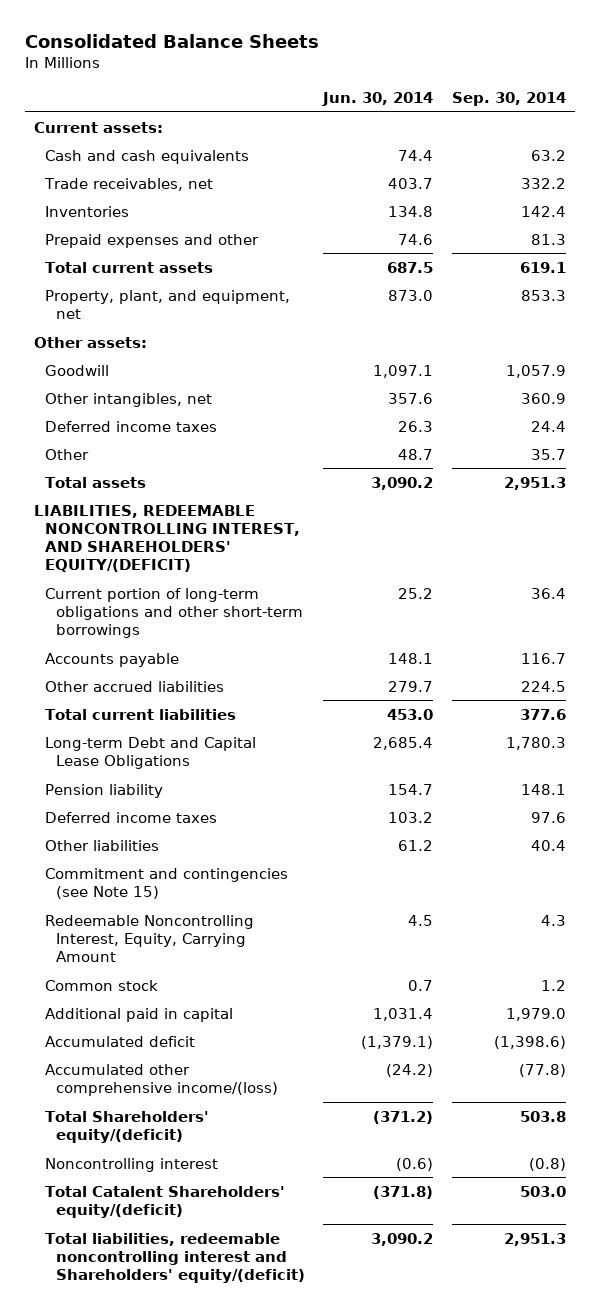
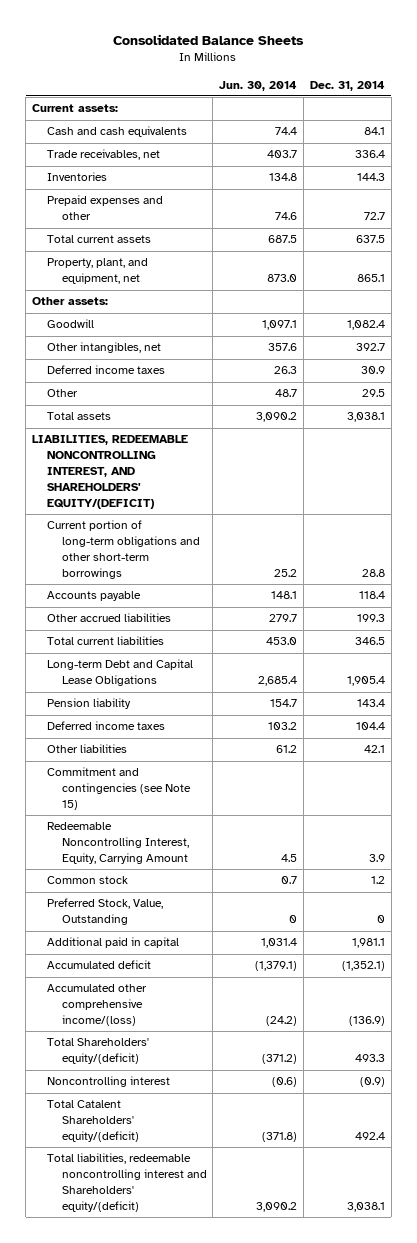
- | Jun. 30, 2014 | Sep. 30, 2014
+ | Jun. 30, 2014 | Dec. 31, 2014
+ Preferred Stock, Value, Outstanding | 0 | 0

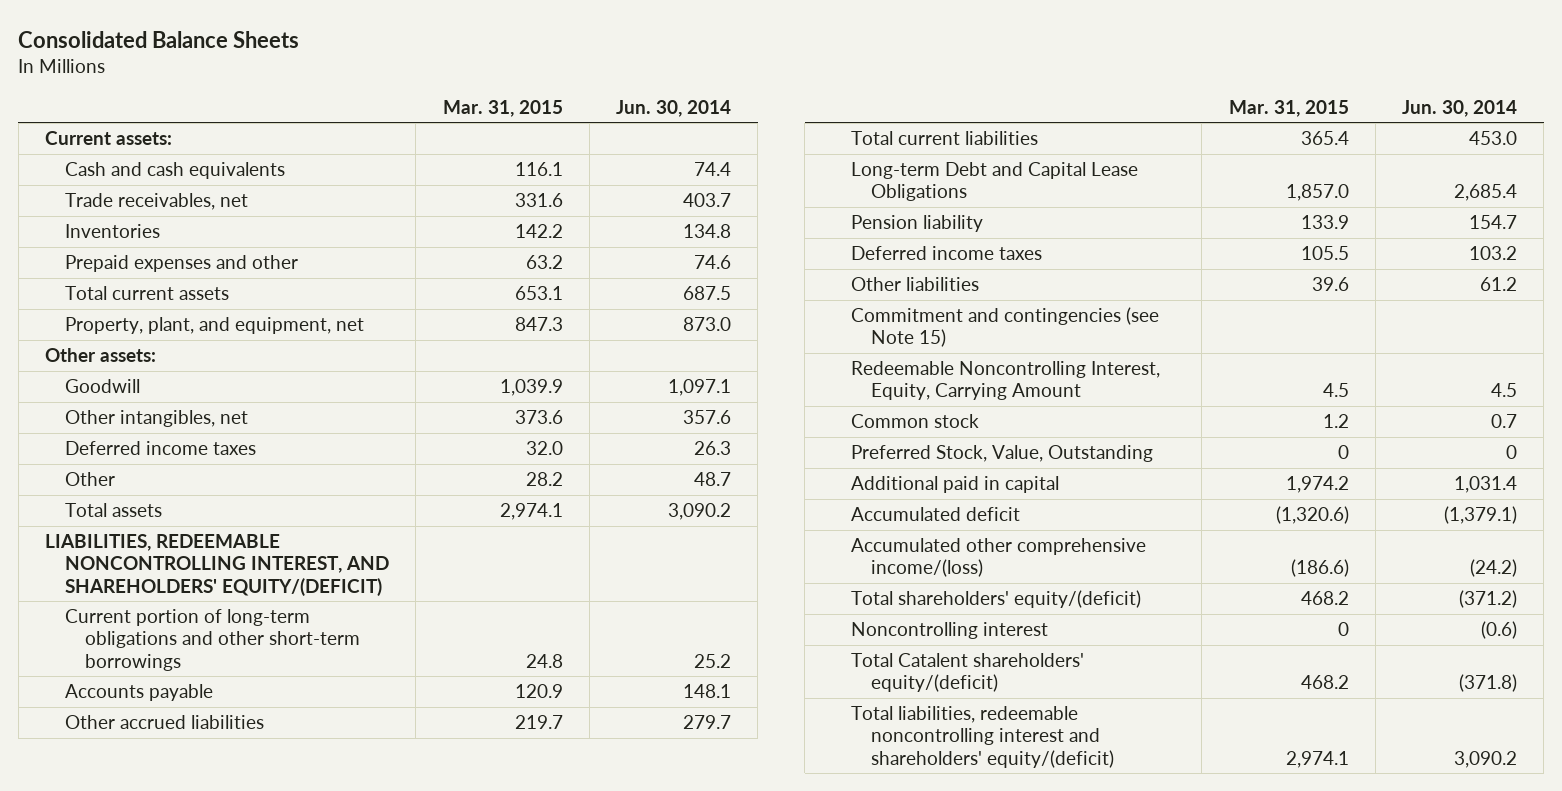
- | Jun. 30, 2014 | Dec. 31, 2014
+ | Mar. 31, 2015 | Jun. 30, 2014
- Total Shareholders' equity/(deficit) | (371.2) | 493.3
+ Total shareholders' equity/(deficit) | 468.2 | (371.2)
- Total Catalent Shareholders' equity/(deficit) | (371.8) | 492.4
- Total liabilities, redeemable noncontrolling interest and Shareholders' equity/(deficit) | 3,090.2 | 3,038.1
+ Total Catalent shareholders' equity/(deficit) | 468.2 | (371.8)
+ Total liabilities, redeemable noncontrolling interest and shareholders' equity/(deficit) | 2,974.1 | 3,090.2

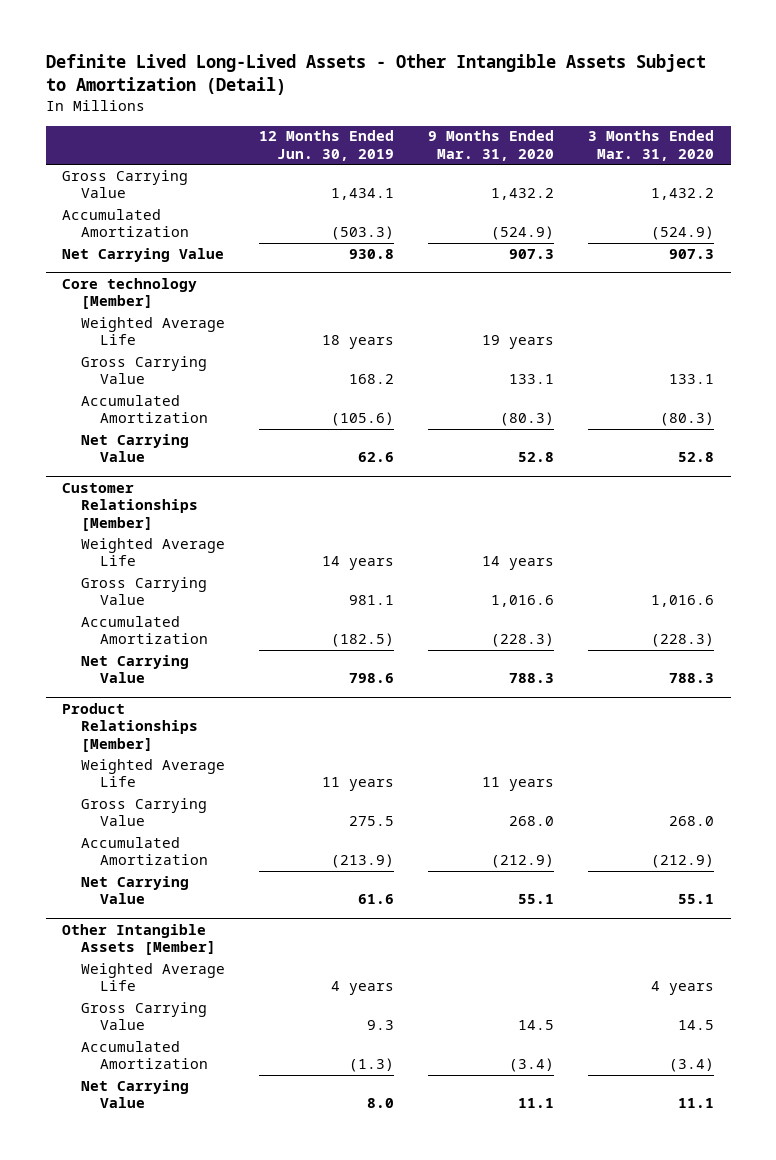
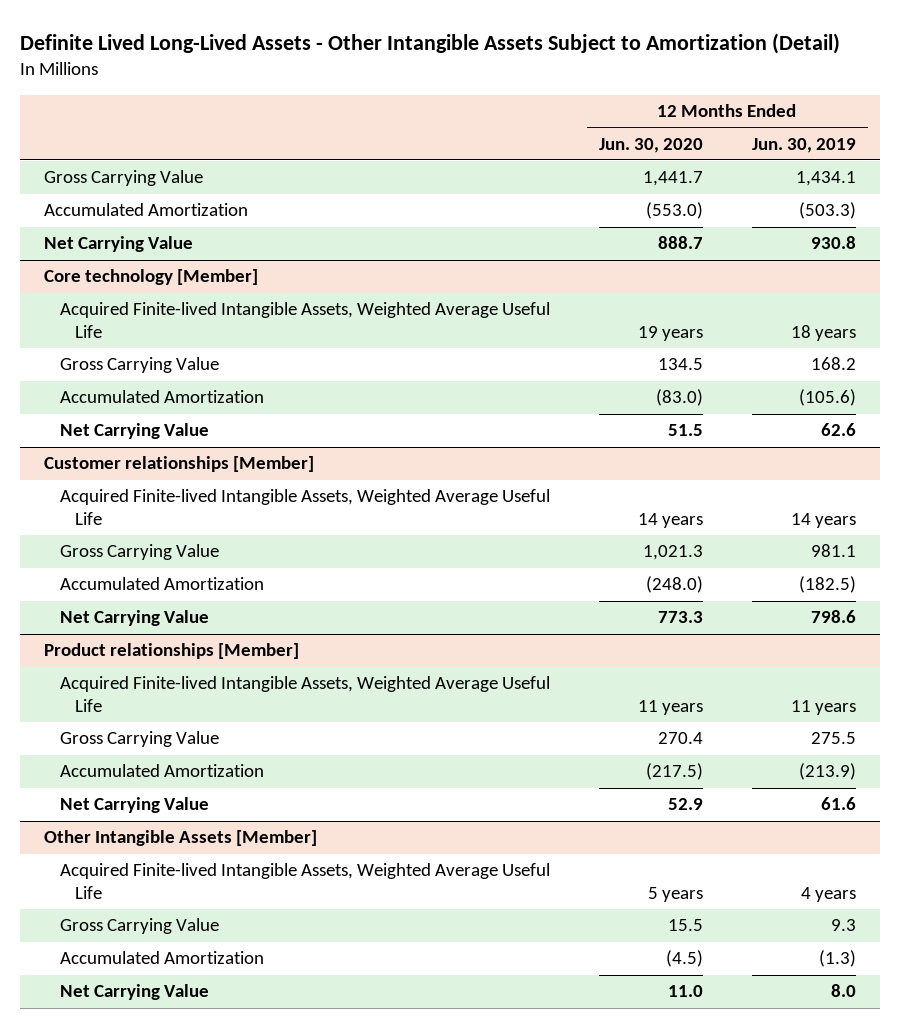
- | 12 Months Ended Jun. 30, 2019 | 9 Months Ended Mar. 31, 2020 | 3 Months Ended Mar. 31, 2020
+ | 12 Months Ended Jun. 30, 2020 | 12 Months Ended Jun. 30, 2019
@ Core technology [Member]
- Weighted Average Life | 18 years | 19 years |
+ Acquired Finite-lived Intangible Assets, Weighted Average Useful Life | 19 years | 18 years
- Customer Relationships [Member]
- Weighted Average Life | 14 years | 14 years |
+ Customer relationships [Member]
+ Acquired Finite-lived Intangible Assets, Weighted Average Useful Life | 14 years | 14 years
- Product Relationships [Member]
- Weighted Average Life | 11 years | 11 years |
+ Product relationships [Member]
+ Acquired Finite-lived Intangible Assets, Weighted Average Useful Life | 11 years | 11 years
@ Other Intangible Assets [Member]
- Weighted Average Life | 4 years | | 4 years
+ Acquired Finite-lived Intangible Assets, Weighted Average Useful Life | 5 years | 4 years

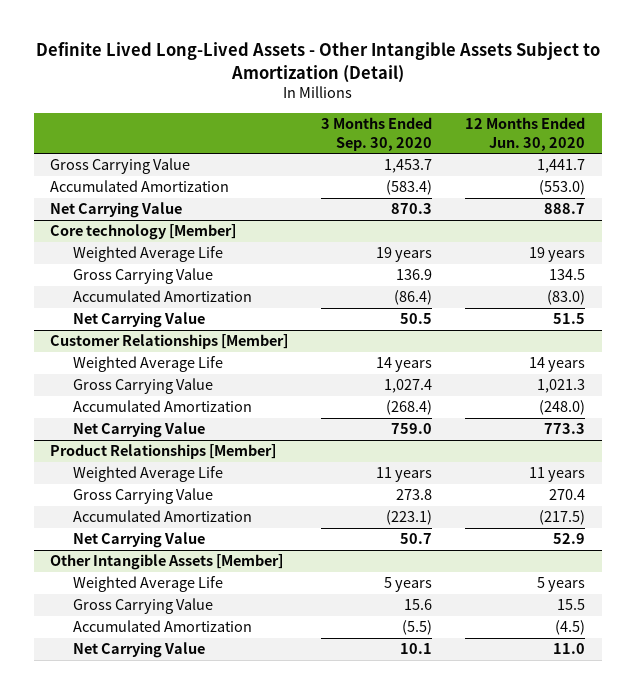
- | 12 Months Ended Jun. 30, 2020 | 12 Months Ended Jun. 30, 2019
+ | 3 Months Ended Sep. 30, 2020 | 12 Months Ended Jun. 30, 2020
@ Core technology [Member]
- Acquired Finite-lived Intangible Assets, Weighted Average Useful Life | 19 years | 18 years
+ Weighted Average Life | 19 years | 19 years
- Customer relationships [Member]
- Acquired Finite-lived Intangible Assets, Weighted Average Useful Life | 14 years | 14 years
+ Customer Relationships [Member]
+ Weighted Average Life | 14 years | 14 years
- Product relationships [Member]
- Acquired Finite-lived Intangible Assets, Weighted Average Useful Life | 11 years | 11 years
+ Product Relationships [Member]
+ Weighted Average Life | 11 years | 11 years
@ Other Intangible Assets [Member]
- Acquired Finite-lived Intangible Assets, Weighted Average Useful Life | 5 years | 4 years
+ Weighted Average Life | 5 years | 5 years

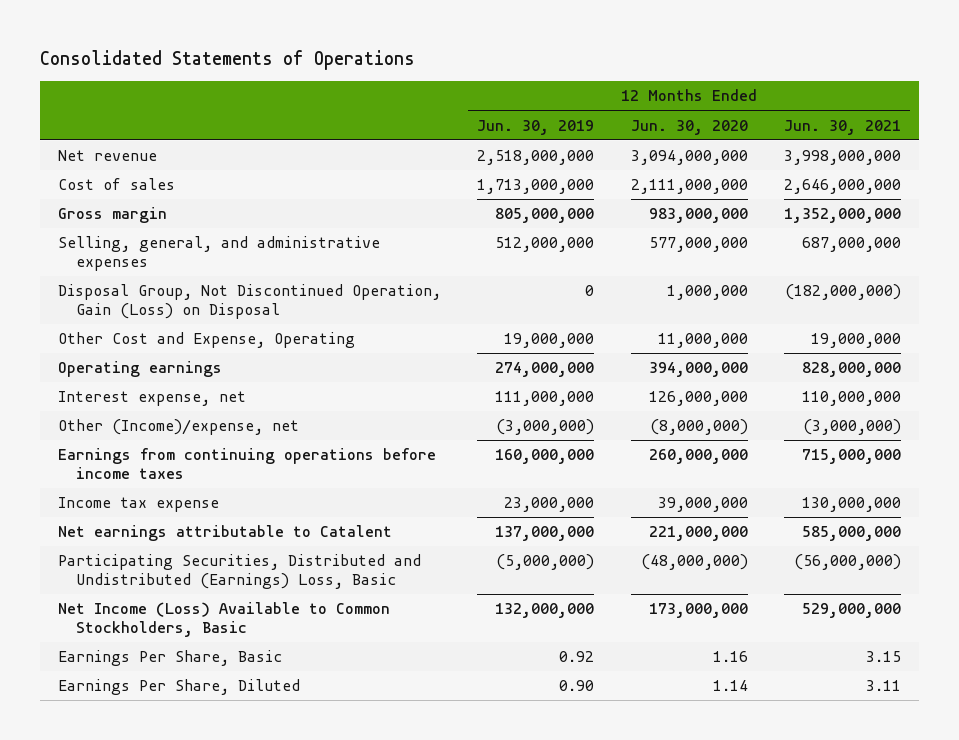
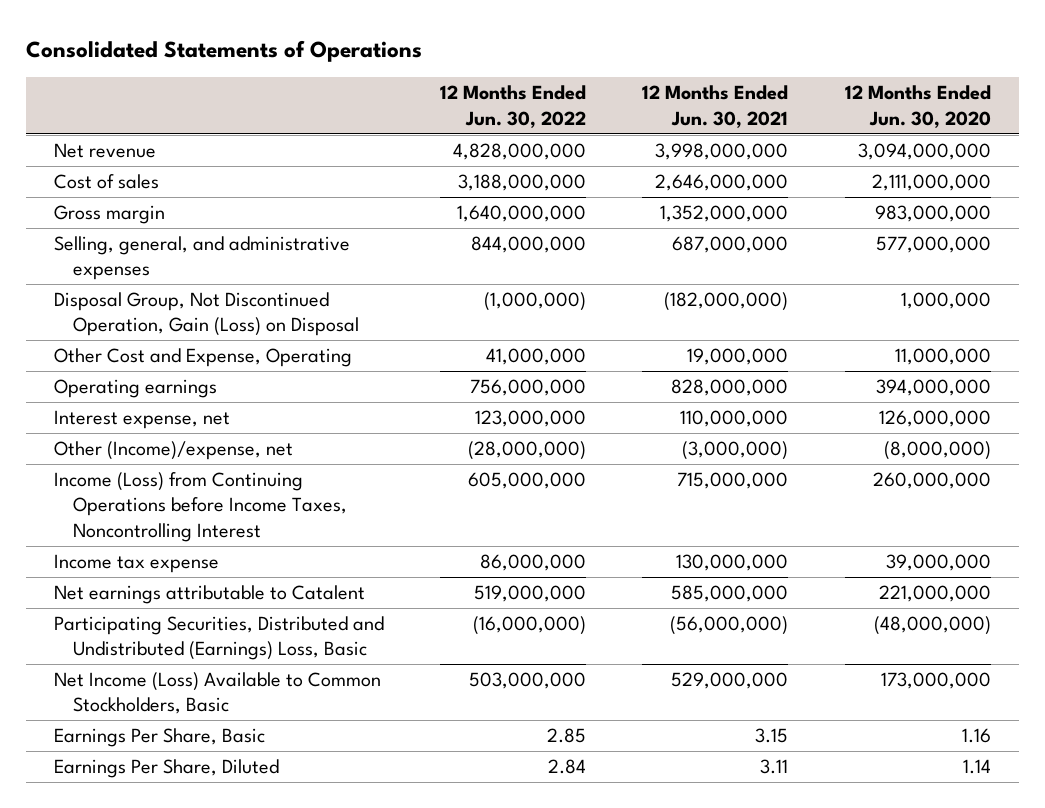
- | 12 Months Ended Jun. 30, 2019 | 12 Months Ended Jun. 30, 2020 | 12 Months Ended Jun. 30, 2021
+ | 12 Months Ended Jun. 30, 2022 | 12 Months Ended Jun. 30, 2021 | 12 Months Ended Jun. 30, 2020
- Earnings from continuing operations before income taxes | 160,000,000 | 260,000,000 | 715,000,000
+ Income (Loss) from Continuing Operations before Income Taxes, Noncontrolling Interest | 605,000,000 | 715,000,000 | 260,000,000

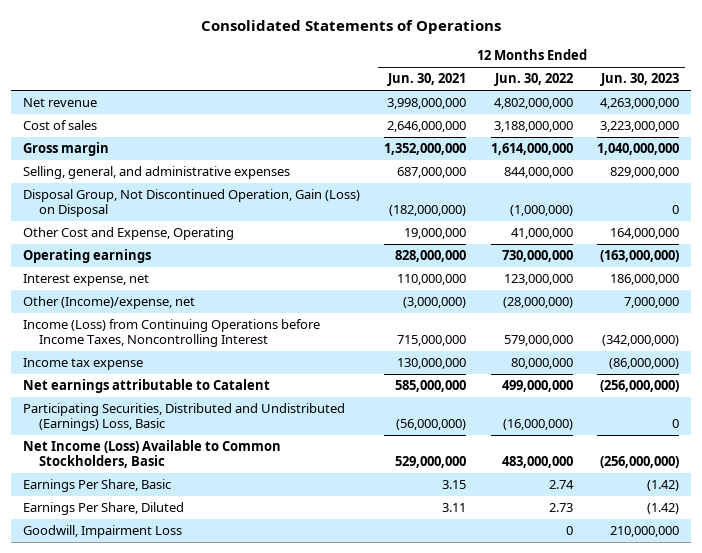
- | 12 Months Ended Jun. 30, 2022 | 12 Months Ended Jun. 30, 2021 | 12 Months Ended Jun. 30, 2020
+ | 12 Months Ended Jun. 30, 2021 | 12 Months Ended Jun. 30, 2022 | 12 Months Ended Jun. 30, 2023
- Net revenue | 4,828,000,000 | 3,998,000,000 | 3,094,000,000
+ Net revenue | 3,998,000,000 | 4,802,000,000 | 4,263,000,000
- Gross margin | 1,640,000,000 | 1,352,000,000 | 983,000,000
+ Gross margin | 1,352,000,000 | 1,614,000,000 | 1,040,000,000
- Operating earnings | 756,000,000 | 828,000,000 | 394,000,000
+ Operating earnings | 828,000,000 | 730,000,000 | (163,000,000)
- Income (Loss) from Continuing Operations before Income Taxes, Noncontrolling Interest | 605,000,000 | 715,000,000 | 260,000,000
- Income tax expense | 86,000,000 | 130,000,000 | 39,000,000
- Net earnings attributable to Catalent | 519,000,000 | 585,000,000 | 221,000,000
+ Income (Loss) from Continuing Operations before Income Taxes, Noncontrolling Interest | 715,000,000 | 579,000,000 | (342,000,000)
+ Income tax expense | 130,000,000 | 80,000,000 | (86,000,000)
+ Net earnings attributable to Catalent | 585,000,000 | 499,000,000 | (256,000,000)
- Net Income (Loss) Available to Common Stockholders, Basic | 503,000,000 | 529,000,000 | 173,000,000
- Earnings Per Share, Basic | 2.85 | 3.15 | 1.16
- Earnings Per Share, Diluted | 2.84 | 3.11 | 1.14
+ Net Income (Loss) Available to Common Stockholders, Basic | 529,000,000 | 483,000,000 | (256,000,000)
+ Earnings Per Share, Basic | 3.15 | 2.74 | (1.42)
+ Earnings Per Share, Diluted | 3.11 | 2.73 | (1.42)
+ Goodwill, Impairment Loss | | 0 | 210,000,000

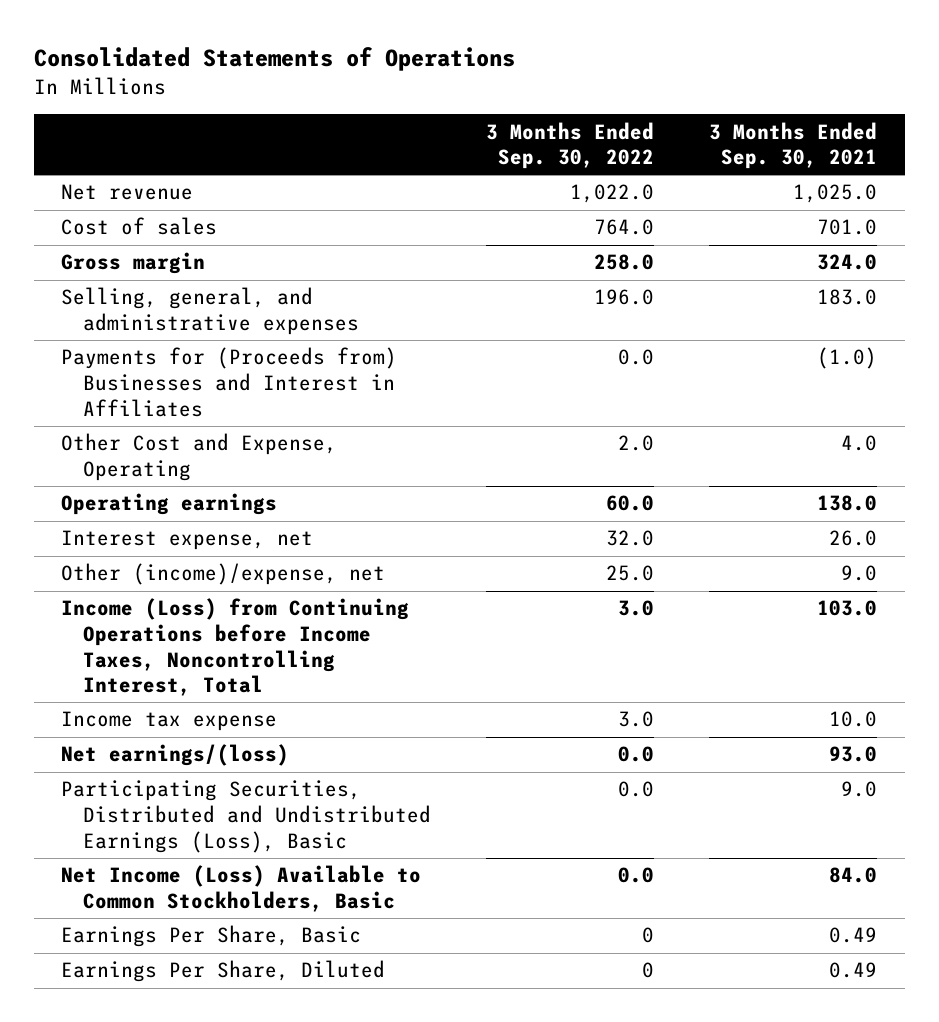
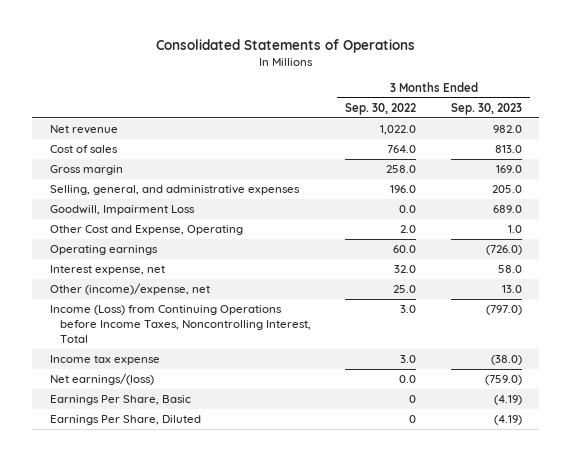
- | 3 Months Ended Sep. 30, 2022 | 3 Months Ended Sep. 30, 2021
+ | 3 Months Ended Sep. 30, 2022 | 3 Months Ended Sep. 30, 2023
- Payments for (Proceeds from) Businesses and Interest in Affiliates | 0.0 | (1.0)
+ Goodwill, Impairment Loss | 0.0 | 689.0
- Participating Securities, Distributed and Undistributed Earnings (Loss), Basic | 0.0 | 9.0
- Net Income (Loss) Available to Common Stockholders, Basic | 0.0 | 84.0

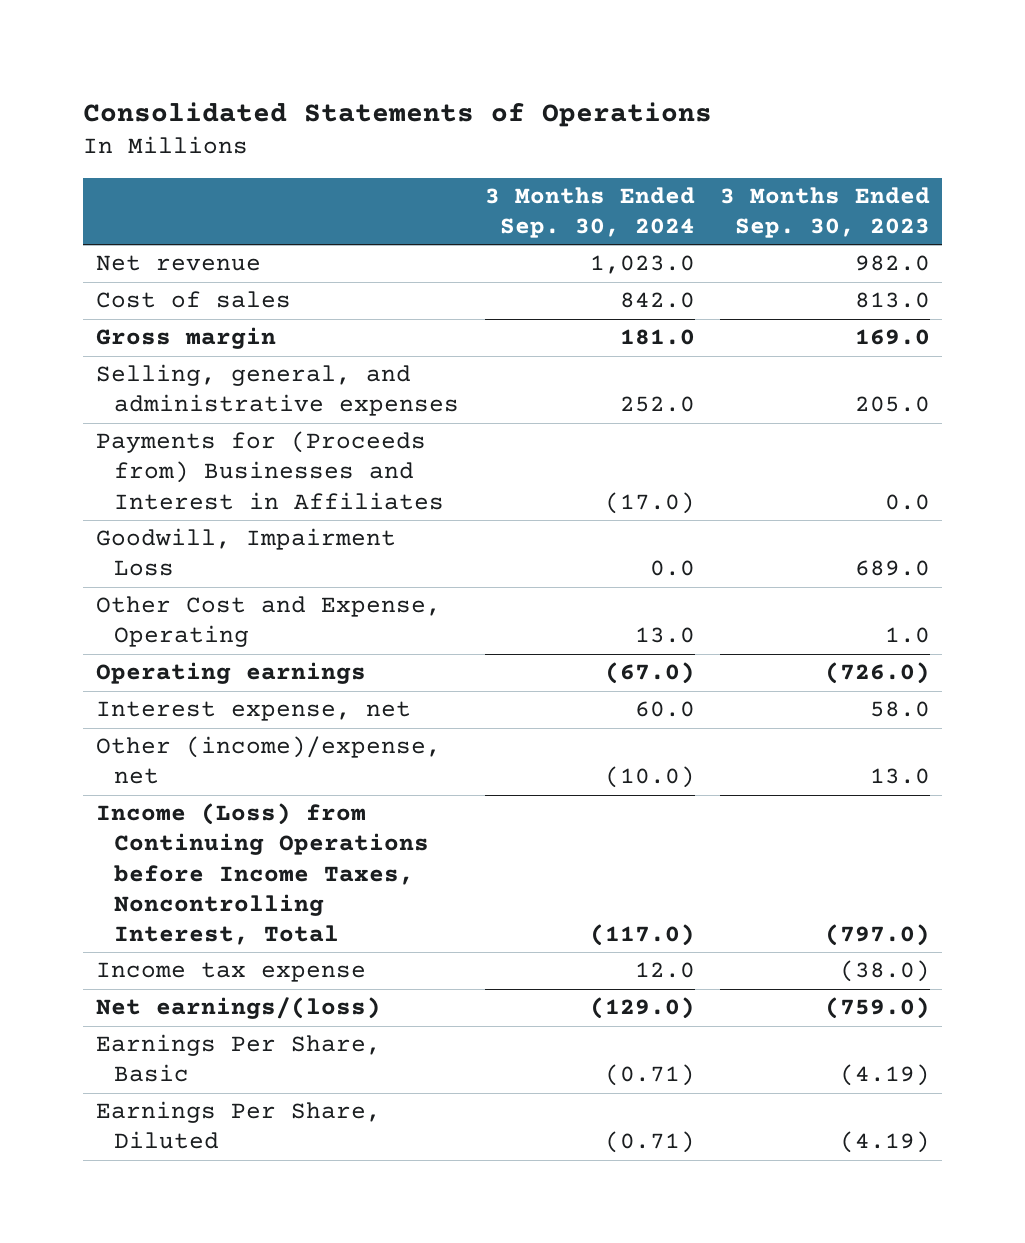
- | 3 Months Ended Sep. 30, 2022 | 3 Months Ended Sep. 30, 2023
+ | 3 Months Ended Sep. 30, 2024 | 3 Months Ended Sep. 30, 2023
+ Payments for (Proceeds from) Businesses and Interest in Affiliates | (17.0) | 0.0

